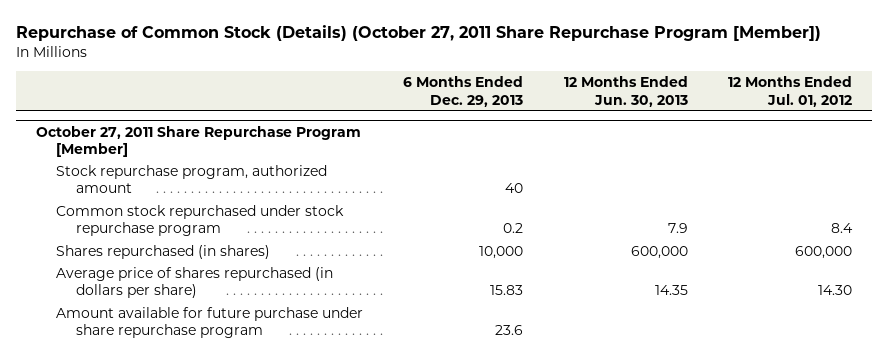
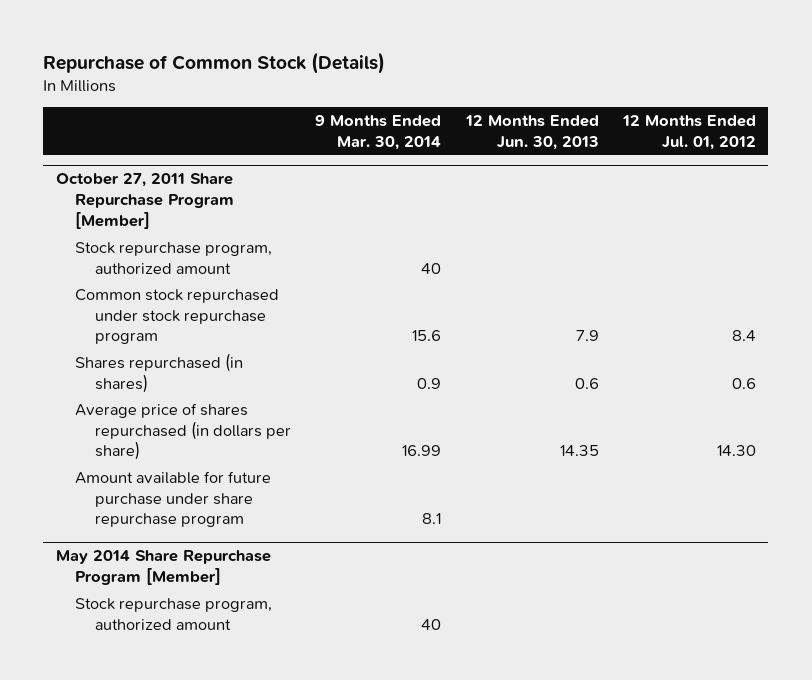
- Repurchase of Common Stock (Details) (October 27, 2011 Share Repurchase Program [Member])
+ Repurchase of Common Stock (Details)
- | 6 Months Ended Dec. 29, 2013 | 12 Months Ended Jun. 30, 2013 | 12 Months Ended Jul. 01, 2012
+ | 9 Months Ended Mar. 30, 2014 | 12 Months Ended Jun. 30, 2013 | 12 Months Ended Jul. 01, 2012
@ October 27, 2011 Share Repurchase Program [Member]
- Shares repurchased (in shares) | 10,000 | 600,000 | 600,000
+ Shares repurchased (in shares) | 0.9 | 0.6 | 0.6
+ May 2014 Share Repurchase Program [Member]
+ Stock repurchase program, authorized amount | 40 | |

